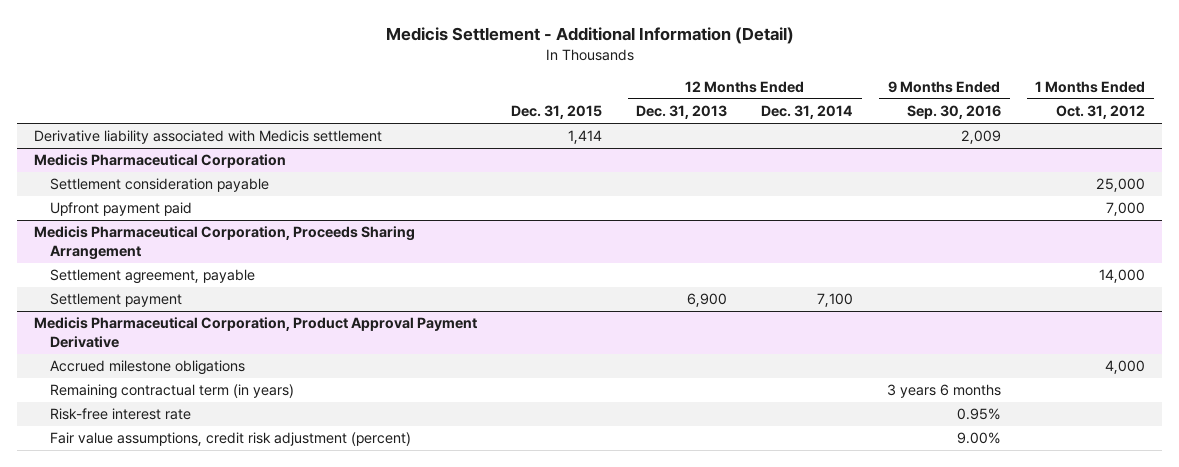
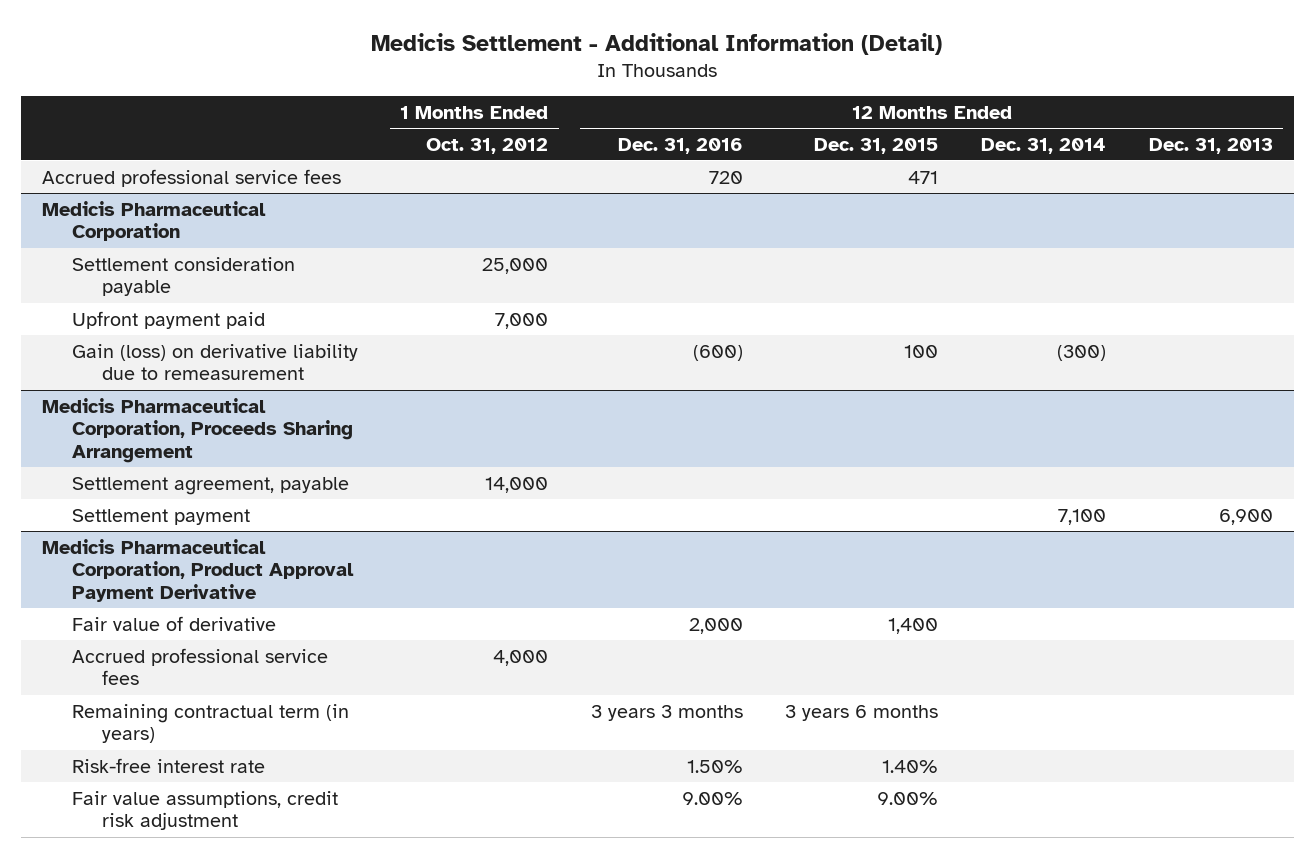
- | Dec. 31, 2015 | 12 Months Ended Dec. 31, 2013 | 12 Months Ended Dec. 31, 2014 | 9 Months Ended Sep. 30, 2016 | 1 Months Ended Oct. 31, 2012
+ | 1 Months Ended Oct. 31, 2012 | 12 Months Ended Dec. 31, 2016 | 12 Months Ended Dec. 31, 2015 | 12 Months Ended Dec. 31, 2014 | 12 Months Ended Dec. 31, 2013
- Derivative liability associated with Medicis settlement | 1,414 | | | 2,009 |
+ Accrued professional service fees | | 720 | 471 | |
@ Medicis Pharmaceutical Corporation
+ Gain (loss) on derivative liability due to remeasurement | | (600) | 100 | (300) |
@ Medicis Pharmaceutical Corporation, Product Approval Payment Derivative
- Accrued milestone obligations | | | | | 4,000
+ Fair value of derivative | | 2,000 | 1,400 | |
+ Accrued professional service fees | 4,000 | | | |
- Fair value assumptions, credit risk adjustment (percent) | | | | 9.00% |
+ Fair value assumptions, credit risk adjustment | | 9.00% | 9.00% | |

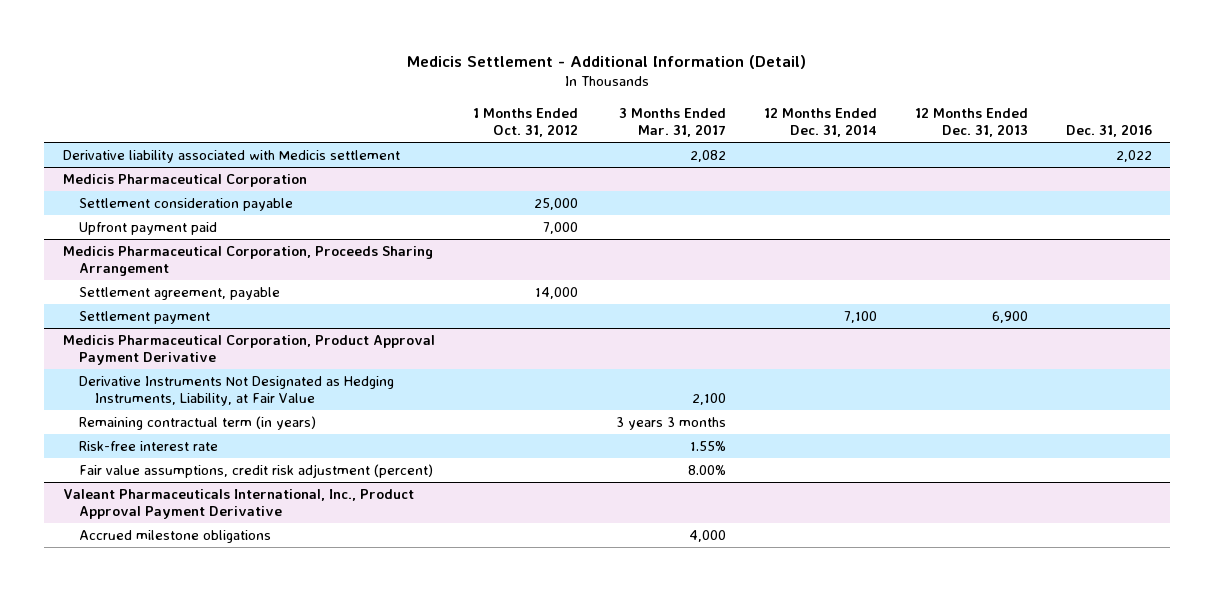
- | 1 Months Ended Oct. 31, 2012 | 12 Months Ended Dec. 31, 2016 | 12 Months Ended Dec. 31, 2015 | 12 Months Ended Dec. 31, 2014 | 12 Months Ended Dec. 31, 2013
+ | 1 Months Ended Oct. 31, 2012 | 3 Months Ended Mar. 31, 2017 | 12 Months Ended Dec. 31, 2014 | 12 Months Ended Dec. 31, 2013 | Dec. 31, 2016
- Accrued professional service fees | | 720 | 471 | |
+ Derivative liability associated with Medicis settlement | | 2,082 | | | 2,022
@ Medicis Pharmaceutical Corporation
- Gain (loss) on derivative liability due to remeasurement | | (600) | 100 | (300) |
@ Medicis Pharmaceutical Corporation, Product Approval Payment Derivative
- Fair value of derivative | | 2,000 | 1,400 | |
- Accrued professional service fees | 4,000 | | | |
+ Derivative Instruments Not Designated as Hedging Instruments, Liability, at Fair Value | | 2,100 | | |
- Fair value assumptions, credit risk adjustment | | 9.00% | 9.00% | |
+ Fair value assumptions, credit risk adjustment (percent) | | 8.00% | | |
+ Valeant Pharmaceuticals International, Inc., Product Approval Payment Derivative
+ Accrued milestone obligations | | 4,000 | | |

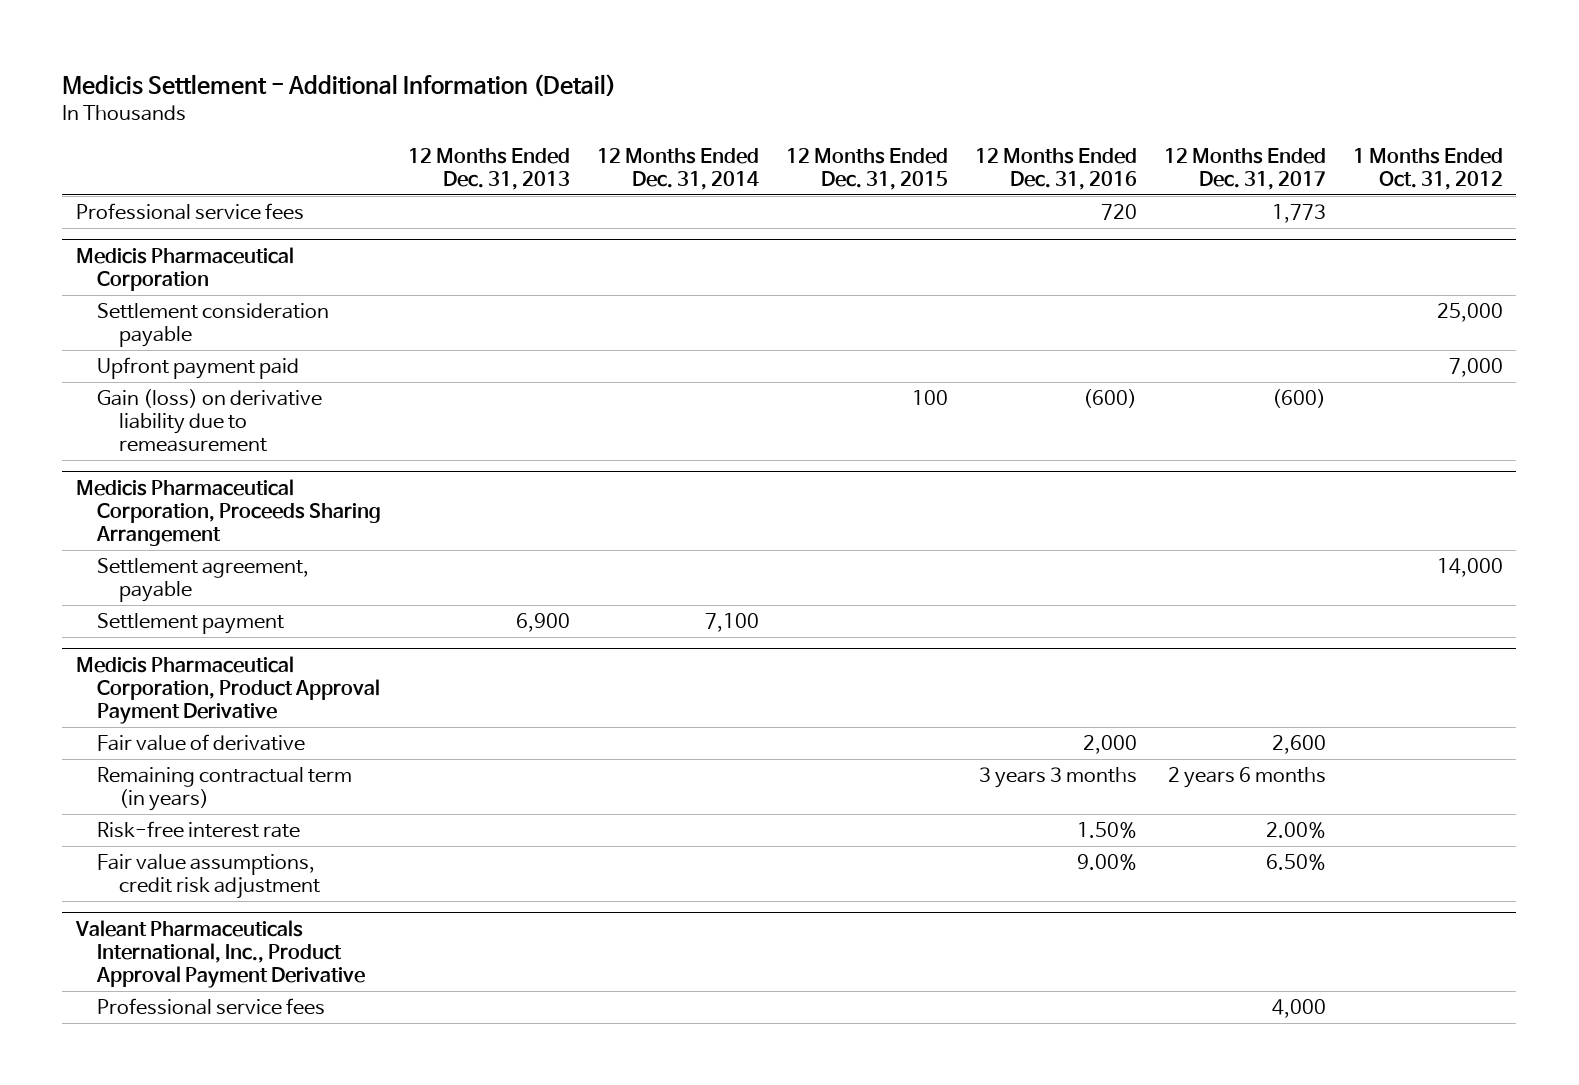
- | 1 Months Ended Oct. 31, 2012 | 3 Months Ended Mar. 31, 2017 | 12 Months Ended Dec. 31, 2014 | 12 Months Ended Dec. 31, 2013 | Dec. 31, 2016
+ | 12 Months Ended Dec. 31, 2013 | 12 Months Ended Dec. 31, 2014 | 12 Months Ended Dec. 31, 2015 | 12 Months Ended Dec. 31, 2016 | 12 Months Ended Dec. 31, 2017 | 1 Months Ended Oct. 31, 2012
- Derivative liability associated with Medicis settlement | | 2,082 | | | 2,022
+ Professional service fees | | | | 720 | 1,773 |
@ Medicis Pharmaceutical Corporation
+ Gain (loss) on derivative liability due to remeasurement | | | 100 | (600) | (600) |
@ Medicis Pharmaceutical Corporation, Product Approval Payment Derivative
- Derivative Instruments Not Designated as Hedging Instruments, Liability, at Fair Value | | 2,100 | | |
+ Fair value of derivative | | | | 2,000 | 2,600 |
- Fair value assumptions, credit risk adjustment (percent) | | 8.00% | | |
+ Fair value assumptions, credit risk adjustment | | | | 9.00% | 6.50% |
@ Valeant Pharmaceuticals International, Inc., Product Approval Payment Derivative
- Accrued milestone obligations | | 4,000 | | |
+ Professional service fees | | | | | 4,000 |

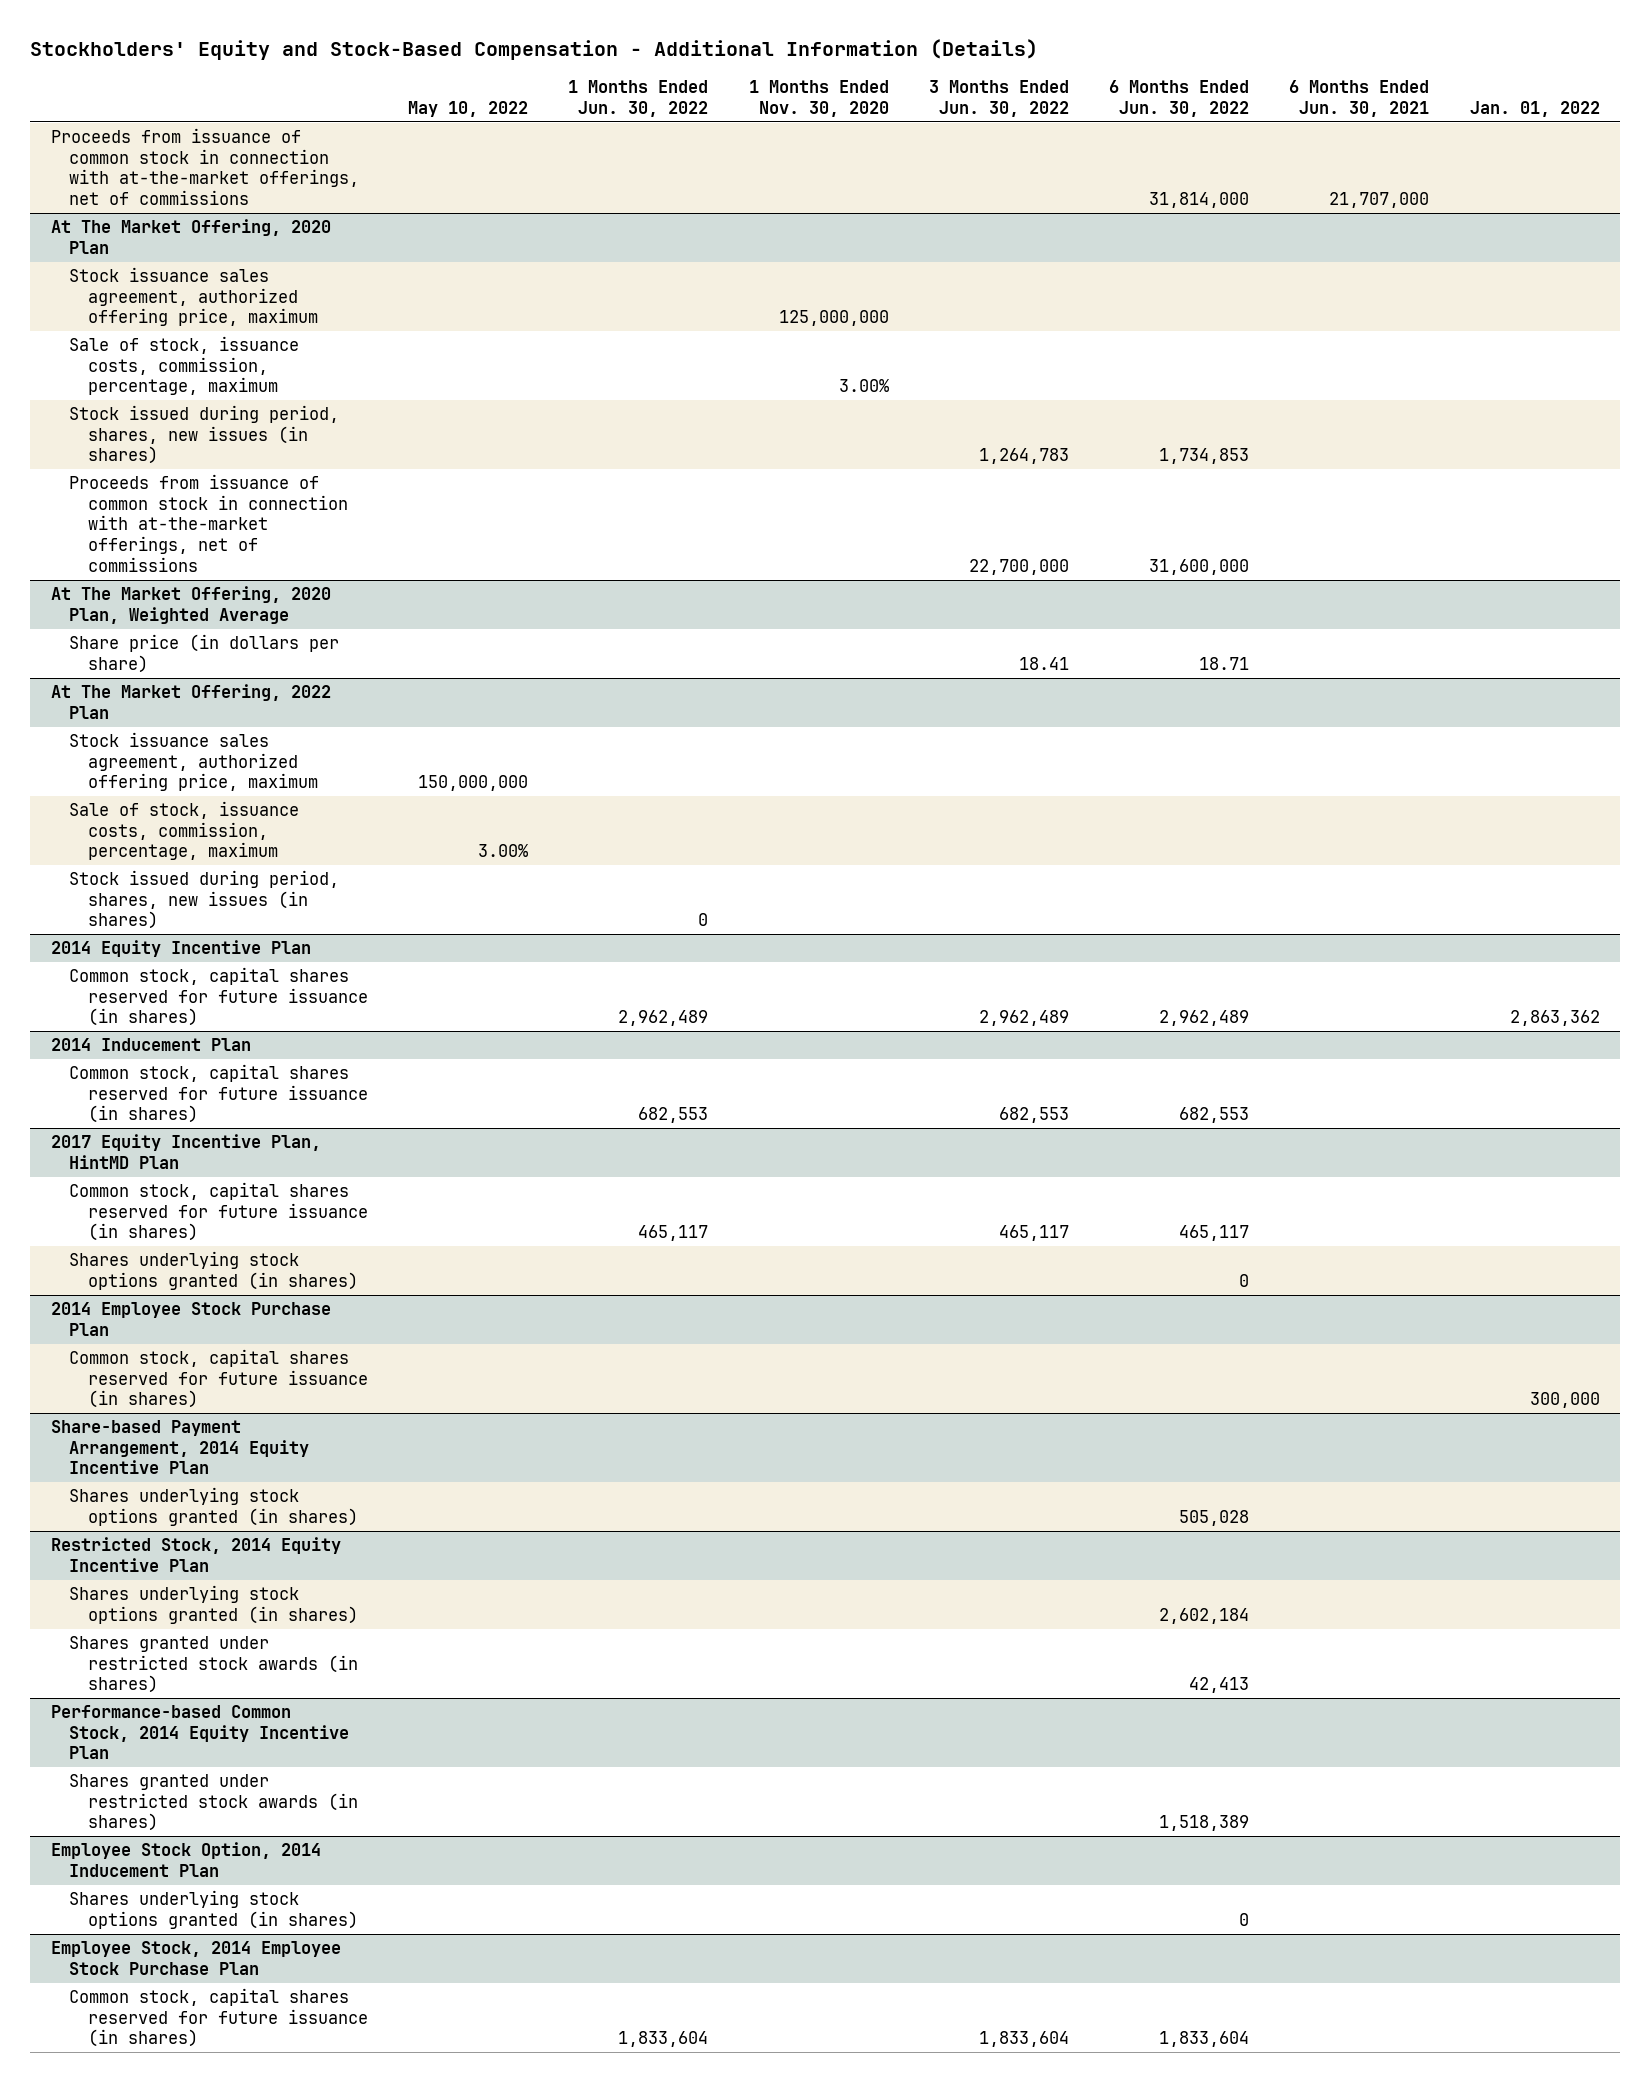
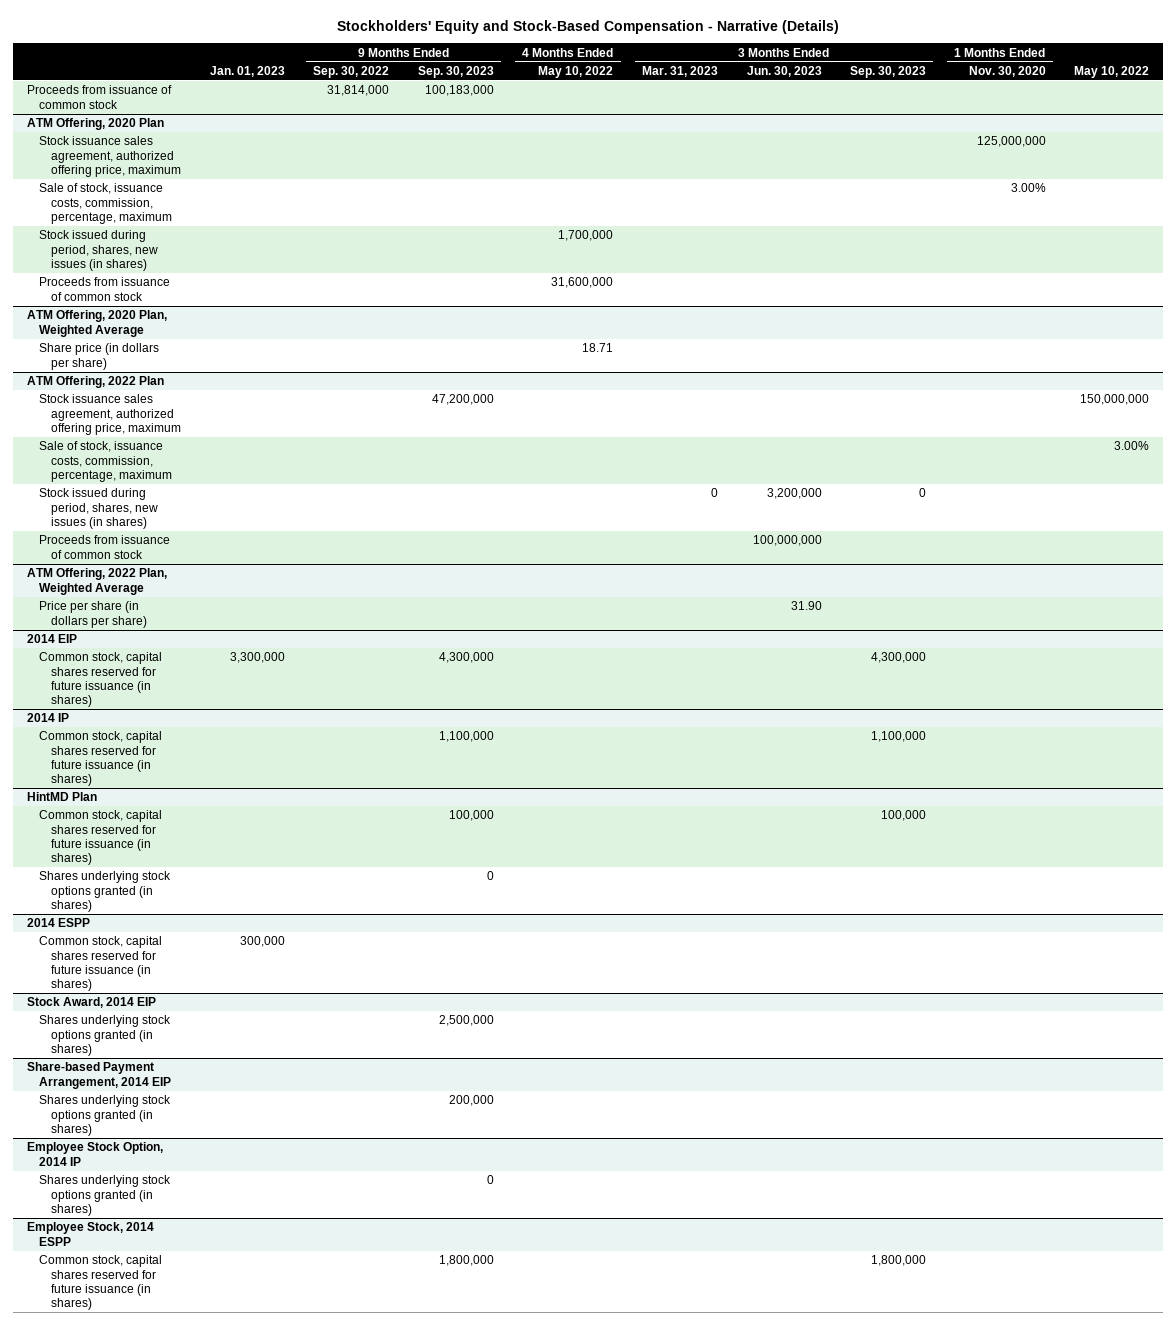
- Stockholders' Equity and Stock-Based Compensation - Additional Information (Details)
+ Stockholders' Equity and Stock-Based Compensation - Narrative (Details)
- | May 10, 2022 | 1 Months Ended Jun. 30, 2022 | 1 Months Ended Nov. 30, 2020 | 3 Months Ended Jun. 30, 2022 | 6 Months Ended Jun. 30, 2022 | 6 Months Ended Jun. 30, 2021 | Jan. 01, 2022
+ | Jan. 01, 2023 | 9 Months Ended Sep. 30, 2022 | 9 Months Ended Sep. 30, 2023 | 4 Months Ended May 10, 2022 | 3 Months Ended Mar. 31, 2023 | 3 Months Ended Jun. 30, 2023 | 3 Months Ended Sep. 30, 2023 | 1 Months Ended Nov. 30, 2020 | May 10, 2022
- Proceeds from issuance of common stock in connection with at-the-market offerings, net of commissions | | | | | 31,814,000 | 21,707,000 |
- At The Market Offering, 2020 Plan
+ Proceeds from issuance of common stock | | 31,814,000 | 100,183,000 | | | | | |
+ ATM Offering, 2020 Plan
- Proceeds from issuance of common stock in connection with at-the-market offerings, net of commissions | | | | 22,700,000 | 31,600,000 | |
- At The Market Offering, 2020 Plan, Weighted Average
+ Proceeds from issuance of common stock | | | | 31,600,000 | | | | |
+ ATM Offering, 2020 Plan, Weighted Average
- At The Market Offering, 2022 Plan
+ ATM Offering, 2022 Plan
- 2014 Equity Incentive Plan
+ Proceeds from issuance of common stock | | | | | | 100,000,000 | | |
+ ATM Offering, 2022 Plan, Weighted Average
+ Price per share (in dollars per share) | | | | | | 31.90 | | |
+ 2014 EIP
- 2014 Inducement Plan
+ 2014 IP
- 2017 Equity Incentive Plan, HintMD Plan
+ HintMD Plan
- 2014 Employee Stock Purchase Plan
+ 2014 ESPP
- Share-based Payment Arrangement, 2014 Equity Incentive Plan
+ Stock Award, 2014 EIP
+ Shares underlying stock options granted (in shares) | | | 2,500,000 | | | | | |
+ Share-based Payment Arrangement, 2014 EIP
- Restricted Stock, 2014 Equity Incentive Plan
- Shares underlying stock options granted (in shares) | | | | | 2,602,184 | |
- Shares granted under restricted stock awards (in shares) | | | | | 42,413 | |
- Performance-based Common Stock, 2014 Equity Incentive Plan
- Shares granted under restricted stock awards (in shares) | | | | | 1,518,389 | |
- Employee Stock Option, 2014 Inducement Plan
+ Employee Stock Option, 2014 IP
- Employee Stock, 2014 Employee Stock Purchase Plan
+ Employee Stock, 2014 ESPP

